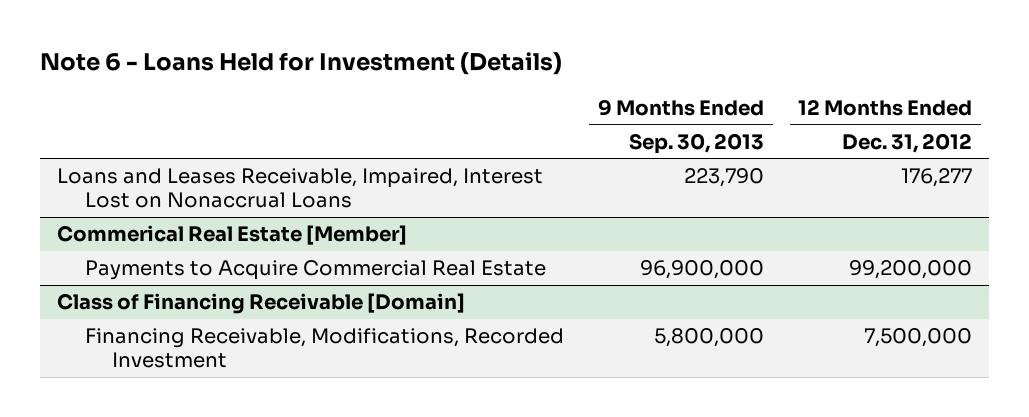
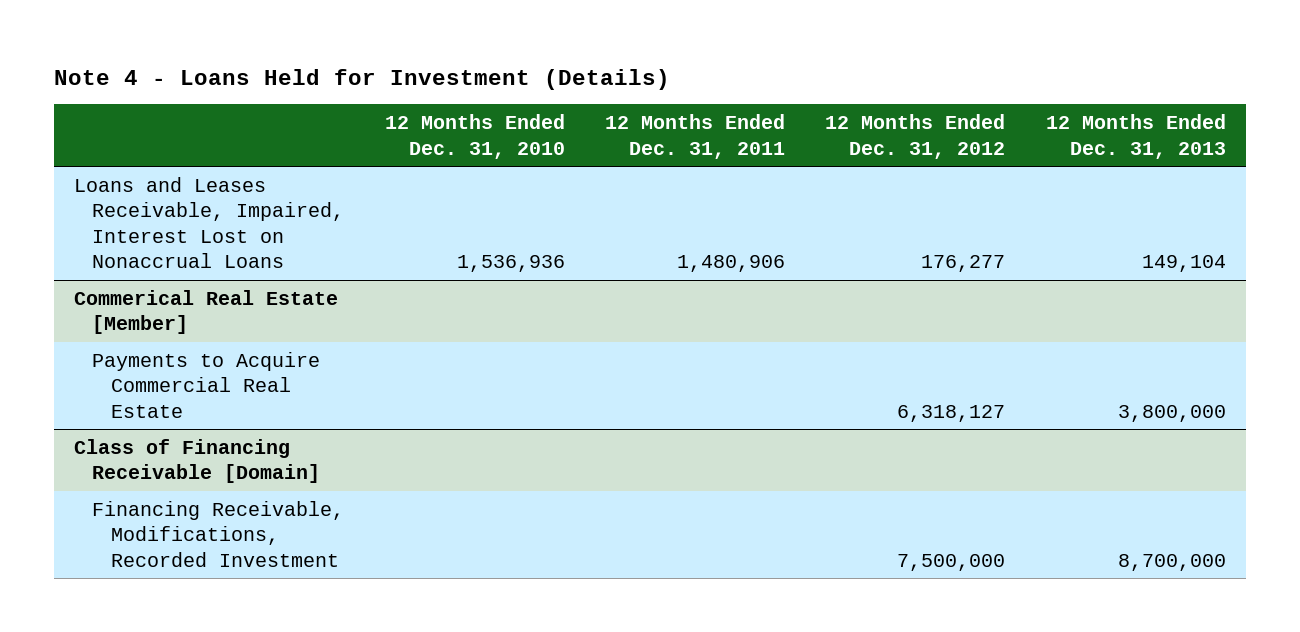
- Note 6 - Loans Held for Investment (Details)
+ Note 4 - Loans Held for Investment (Details)
- | 9 Months Ended Sep. 30, 2013 | 12 Months Ended Dec. 31, 2012
+ | 12 Months Ended Dec. 31, 2010 | 12 Months Ended Dec. 31, 2011 | 12 Months Ended Dec. 31, 2012 | 12 Months Ended Dec. 31, 2013
@ Commerical Real Estate [Member]
- Payments to Acquire Commercial Real Estate | 96,900,000 | 99,200,000
+ Payments to Acquire Commercial Real Estate | | | 6,318,127 | 3,800,000

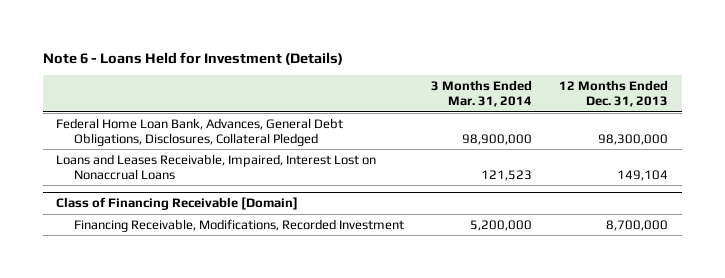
- Note 4 - Loans Held for Investment (Details)
+ Note 6 - Loans Held for Investment (Details)
- | 12 Months Ended Dec. 31, 2010 | 12 Months Ended Dec. 31, 2011 | 12 Months Ended Dec. 31, 2012 | 12 Months Ended Dec. 31, 2013
+ | 3 Months Ended Mar. 31, 2014 | 12 Months Ended Dec. 31, 2013
+ Federal Home Loan Bank, Advances, General Debt Obligations, Disclosures, Collateral Pledged | 98,900,000 | 98,300,000
- Commerical Real Estate [Member]
- Payments to Acquire Commercial Real Estate | | | 6,318,127 | 3,800,000

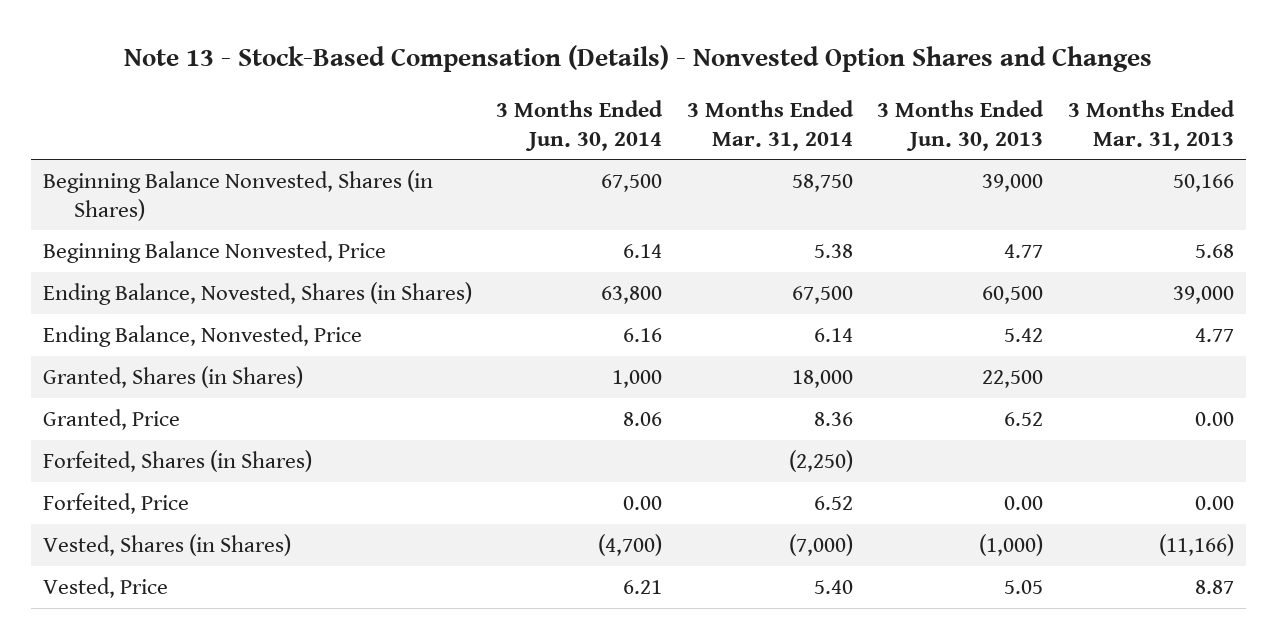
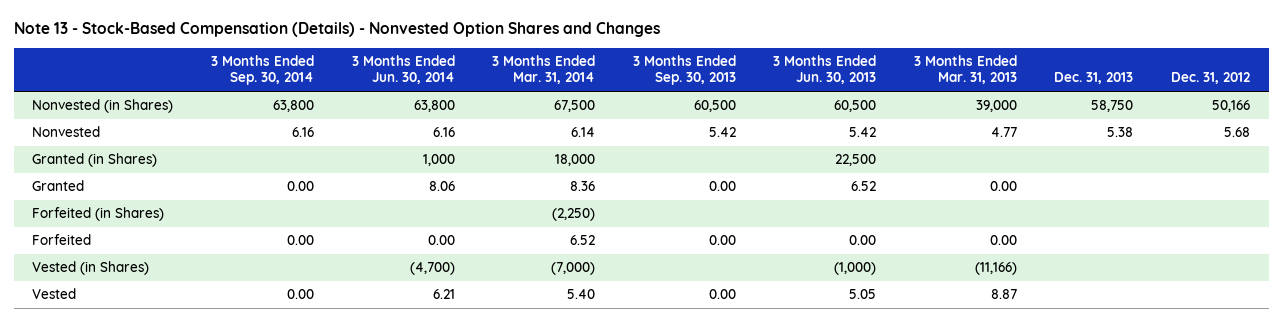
- | 3 Months Ended Jun. 30, 2014 | 3 Months Ended Mar. 31, 2014 | 3 Months Ended Jun. 30, 2013 | 3 Months Ended Mar. 31, 2013
+ | 3 Months Ended Sep. 30, 2014 | 3 Months Ended Jun. 30, 2014 | 3 Months Ended Mar. 31, 2014 | 3 Months Ended Sep. 30, 2013 | 3 Months Ended Jun. 30, 2013 | 3 Months Ended Mar. 31, 2013 | Dec. 31, 2013 | Dec. 31, 2012
- Beginning Balance Nonvested, Shares (in Shares) | 67,500 | 58,750 | 39,000 | 50,166
- Beginning Balance Nonvested, Price | 6.14 | 5.38 | 4.77 | 5.68
- Ending Balance, Novested, Shares (in Shares) | 63,800 | 67,500 | 60,500 | 39,000
- Ending Balance, Nonvested, Price | 6.16 | 6.14 | 5.42 | 4.77
- Granted, Shares (in Shares) | 1,000 | 18,000 | 22,500 |
- Granted, Price | 8.06 | 8.36 | 6.52 | 0.00
- Forfeited, Shares (in Shares) | | (2,250) | |
- Forfeited, Price | 0.00 | 6.52 | 0.00 | 0.00
- Vested, Shares (in Shares) | (4,700) | (7,000) | (1,000) | (11,166)
- Vested, Price | 6.21 | 5.40 | 5.05 | 8.87
+ Nonvested (in Shares) | 63,800 | 63,800 | 67,500 | 60,500 | 60,500 | 39,000 | 58,750 | 50,166
+ Nonvested | 6.16 | 6.16 | 6.14 | 5.42 | 5.42 | 4.77 | 5.38 | 5.68
+ Granted (in Shares) | | 1,000 | 18,000 | | 22,500 | | |
+ Granted | 0.00 | 8.06 | 8.36 | 0.00 | 6.52 | 0.00 | |
+ Forfeited (in Shares) | | | (2,250) | | | | |
+ Forfeited | 0.00 | 0.00 | 6.52 | 0.00 | 0.00 | 0.00 | |
+ Vested (in Shares) | | (4,700) | (7,000) | | (1,000) | (11,166) | |
+ Vested | 0.00 | 6.21 | 5.40 | 0.00 | 5.05 | 8.87 | |

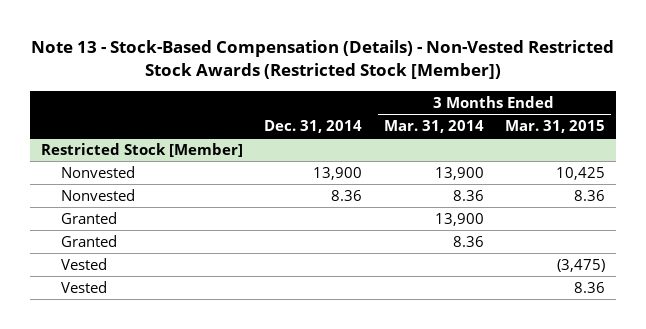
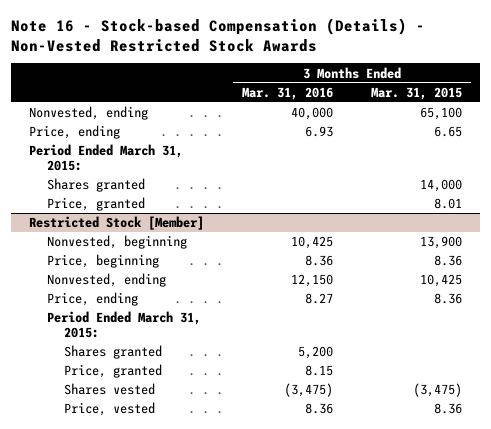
- Note 13 - Stock-Based Compensation (Details) - Non-Vested Restricted Stock Awards (Restricted Stock [Member])
+ Note 16 - Stock-based Compensation (Details) - Non-Vested Restricted Stock Awards
- | Dec. 31, 2014 | 3 Months Ended Mar. 31, 2014 | 3 Months Ended Mar. 31, 2015
+ | 3 Months Ended Mar. 31, 2016 | 3 Months Ended Mar. 31, 2015
+ Nonvested, ending | 40,000 | 65,100
+ Price, ending | 6.93 | 6.65
+ Period Ended March 31, 2015:
+ Shares granted | | 14,000
+ Price, granted | | 8.01
@ Restricted Stock [Member]
- Nonvested | 13,900 | 13,900 | 10,425
- Nonvested | 8.36 | 8.36 | 8.36
- Granted | | 13,900 |
- Granted | | 8.36 |
- Vested | | | (3,475)
- Vested | | | 8.36
+ Nonvested, beginning | 10,425 | 13,900
+ Price, beginning | 8.36 | 8.36
+ Nonvested, ending | 12,150 | 10,425
+ Price, ending | 8.27 | 8.36
+ Period Ended March 31, 2015:
+ Shares granted | 5,200 |
+ Price, granted | 8.15 |
+ Shares vested | (3,475) | (3,475)
+ Price, vested | 8.36 | 8.36

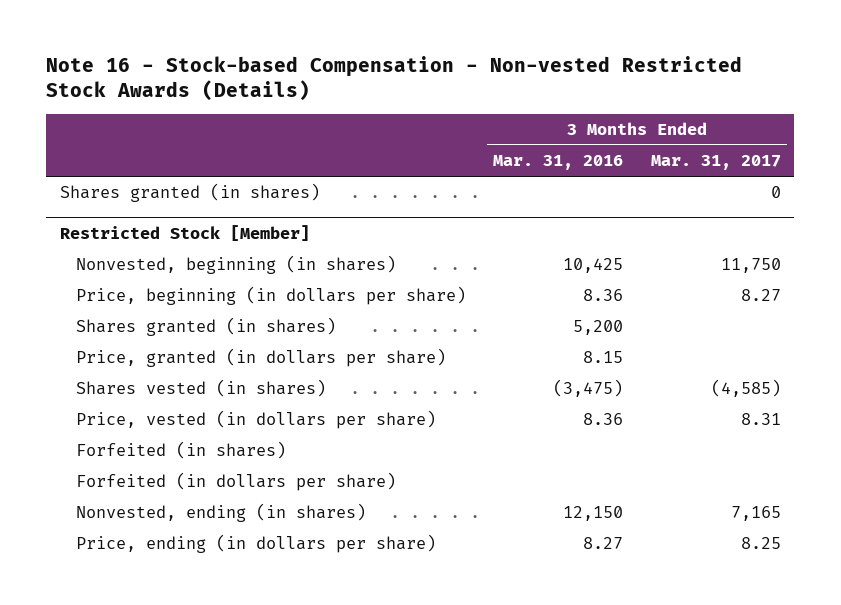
- Note 16 - Stock-based Compensation (Details) - Non-Vested Restricted Stock Awards
+ Note 16 - Stock-based Compensation - Non-vested Restricted Stock Awards (Details)
- | 3 Months Ended Mar. 31, 2016 | 3 Months Ended Mar. 31, 2015
+ | 3 Months Ended Mar. 31, 2016 | 3 Months Ended Mar. 31, 2017
- Nonvested, ending | 40,000 | 65,100
- Price, ending | 6.93 | 6.65
- Period Ended March 31, 2015:
- Shares granted | | 14,000
- Price, granted | | 8.01
+ Shares granted (in shares) | | 0
@ Restricted Stock [Member]
- Nonvested, beginning | 10,425 | 13,900
- Price, beginning | 8.36 | 8.36
- Nonvested, ending | 12,150 | 10,425
- Price, ending | 8.27 | 8.36
- Period Ended March 31, 2015:
- Shares granted | 5,200 |
- Price, granted | 8.15 |
- Shares vested | (3,475) | (3,475)
- Price, vested | 8.36 | 8.36
+ Nonvested, beginning (in shares) | 10,425 | 11,750
+ Price, beginning (in dollars per share) | 8.36 | 8.27
+ Shares granted (in shares) | 5,200 |
+ Price, granted (in dollars per share) | 8.15 |
+ Shares vested (in shares) | (3,475) | (4,585)
+ Price, vested (in dollars per share) | 8.36 | 8.31
+ Forfeited (in shares)
+ Forfeited (in dollars per share)
+ Nonvested, ending (in shares) | 12,150 | 7,165
+ Price, ending (in dollars per share) | 8.27 | 8.25

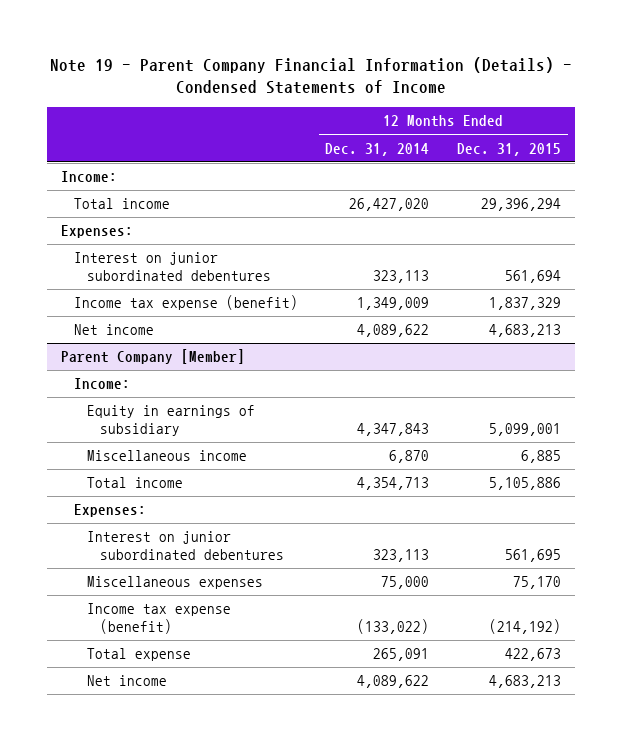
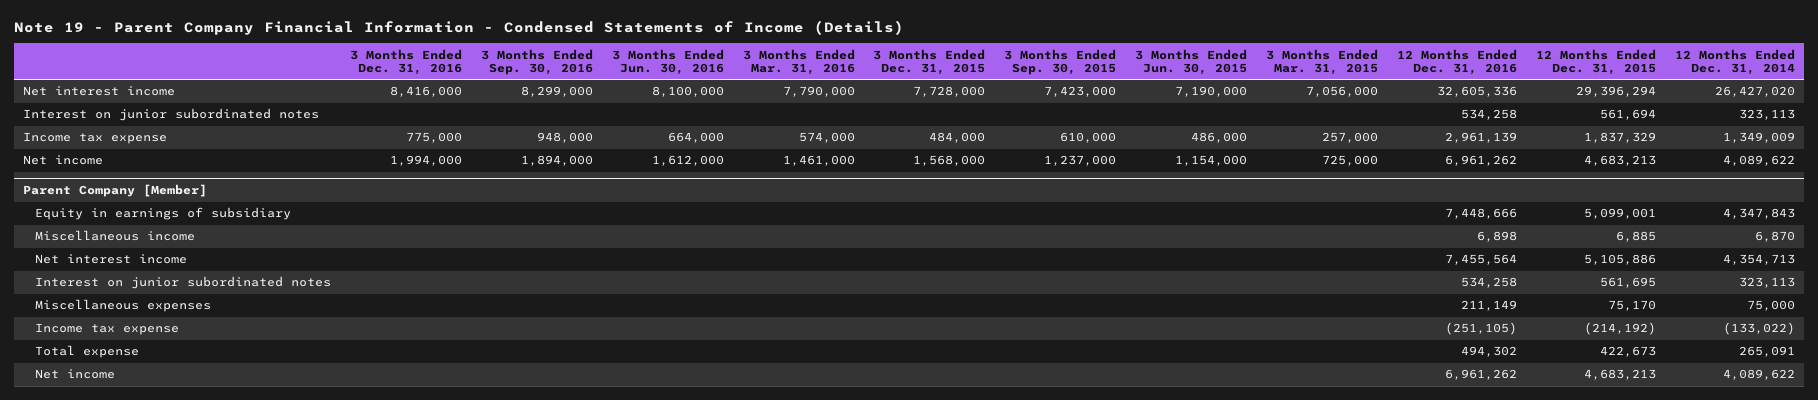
- Note 19 - Parent Company Financial Information (Details) - Condensed Statements of Income
+ Note 19 - Parent Company Financial Information - Condensed Statements of Income (Details)
- | 12 Months Ended Dec. 31, 2014 | 12 Months Ended Dec. 31, 2015
+ | 3 Months Ended Dec. 31, 2016 | 3 Months Ended Sep. 30, 2016 | 3 Months Ended Jun. 30, 2016 | 3 Months Ended Mar. 31, 2016 | 3 Months Ended Dec. 31, 2015 | 3 Months Ended Sep. 30, 2015 | 3 Months Ended Jun. 30, 2015 | 3 Months Ended Mar. 31, 2015 | 12 Months Ended Dec. 31, 2016 | 12 Months Ended Dec. 31, 2015 | 12 Months Ended Dec. 31, 2014
- Income:
- Total income | 26,427,020 | 29,396,294
- Expenses:
- Interest on junior subordinated debentures | 323,113 | 561,694
- Income tax expense (benefit) | 1,349,009 | 1,837,329
+ Net interest income | 8,416,000 | 8,299,000 | 8,100,000 | 7,790,000 | 7,728,000 | 7,423,000 | 7,190,000 | 7,056,000 | 32,605,336 | 29,396,294 | 26,427,020
+ Interest on junior subordinated notes | | | | | | | | | 534,258 | 561,694 | 323,113
+ Income tax expense | 775,000 | 948,000 | 664,000 | 574,000 | 484,000 | 610,000 | 486,000 | 257,000 | 2,961,139 | 1,837,329 | 1,349,009
@ Parent Company [Member]
- Income:
- Total income | 4,354,713 | 5,105,886
- Expenses:
- Interest on junior subordinated debentures | 323,113 | 561,695
+ Net interest income | | | | | | | | | 7,455,564 | 5,105,886 | 4,354,713
+ Interest on junior subordinated notes | | | | | | | | | 534,258 | 561,695 | 323,113
- Income tax expense (benefit) | (133,022) | (214,192)
+ Income tax expense | | | | | | | | | (251,105) | (214,192) | (133,022)

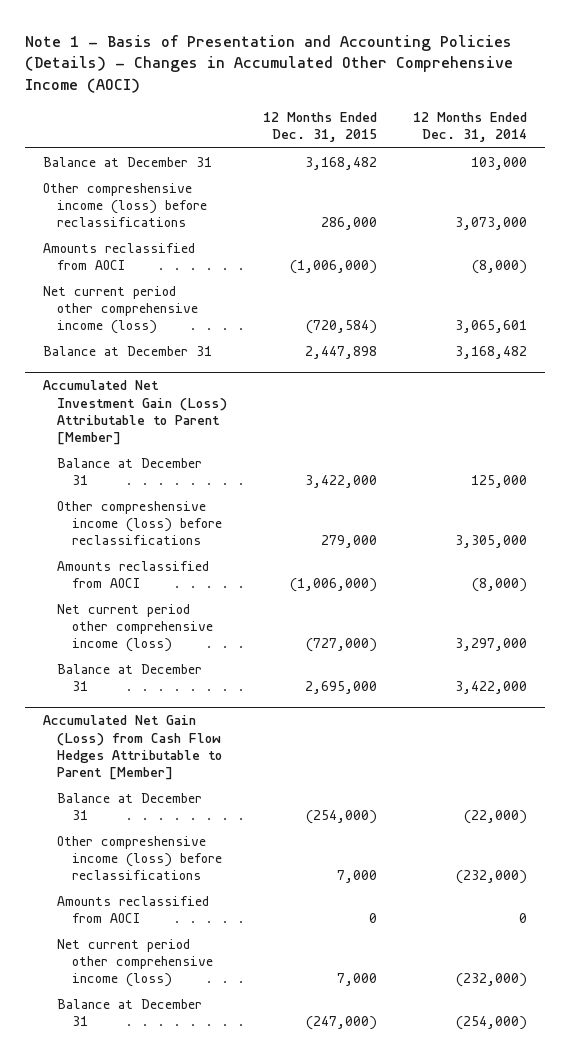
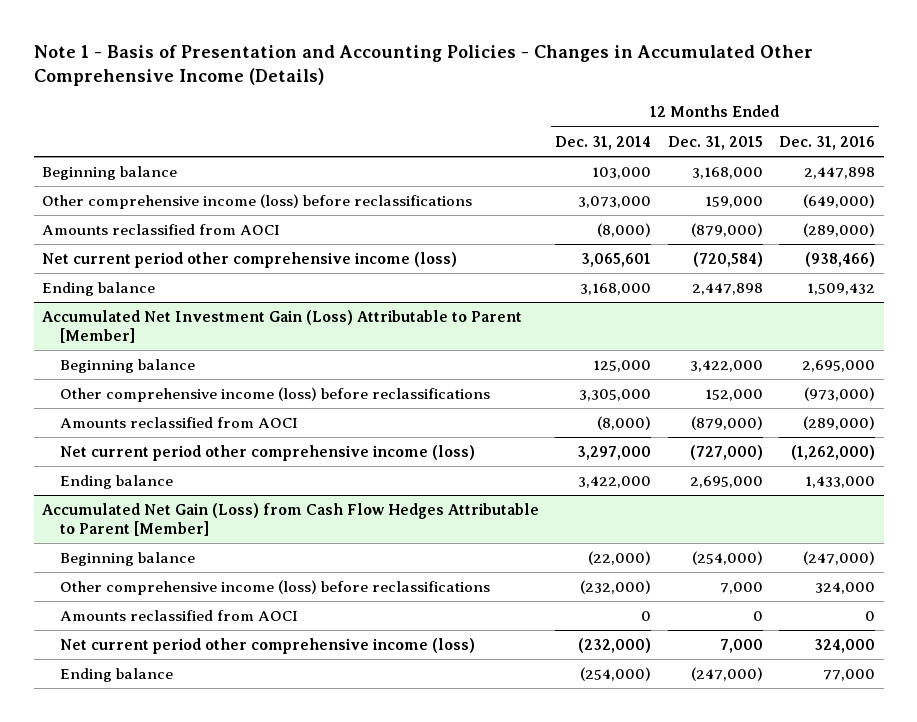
- Note 1 - Basis of Presentation and Accounting Policies (Details) - Changes in Accumulated Other Comprehensive Income (AOCI)
+ Note 1 - Basis of Presentation and Accounting Policies - Changes in Accumulated Other Comprehensive Income (Details)
- | 12 Months Ended Dec. 31, 2015 | 12 Months Ended Dec. 31, 2014
+ | 12 Months Ended Dec. 31, 2014 | 12 Months Ended Dec. 31, 2015 | 12 Months Ended Dec. 31, 2016
- Balance at December 31 | 3,168,482 | 103,000
- Other compreshensive income (loss) before reclassifications | 286,000 | 3,073,000
- Amounts reclassified from AOCI | (1,006,000) | (8,000)
+ Beginning balance | 103,000 | 3,168,000 | 2,447,898
+ Other comprehensive income (loss) before reclassifications | 3,073,000 | 159,000 | (649,000)
+ Amounts reclassified from AOCI | (8,000) | (879,000) | (289,000)
- Balance at December 31 | 2,447,898 | 3,168,482
+ Ending balance | 3,168,000 | 2,447,898 | 1,509,432
@ Accumulated Net Investment Gain (Loss) Attributable to Parent [Member]
- Balance at December 31 | 3,422,000 | 125,000
- Other compreshensive income (loss) before reclassifications | 279,000 | 3,305,000
- Amounts reclassified from AOCI | (1,006,000) | (8,000)
+ Beginning balance | 125,000 | 3,422,000 | 2,695,000
+ Other comprehensive income (loss) before reclassifications | 3,305,000 | 152,000 | (973,000)
+ Amounts reclassified from AOCI | (8,000) | (879,000) | (289,000)
- Balance at December 31 | 2,695,000 | 3,422,000
+ Ending balance | 3,422,000 | 2,695,000 | 1,433,000
@ Accumulated Net Gain (Loss) from Cash Flow Hedges Attributable to Parent [Member]
- Balance at December 31 | (254,000) | (22,000)
- Other compreshensive income (loss) before reclassifications | 7,000 | (232,000)
+ Beginning balance | (22,000) | (254,000) | (247,000)
+ Other comprehensive income (loss) before reclassifications | (232,000) | 7,000 | 324,000
- Balance at December 31 | (247,000) | (254,000)
+ Ending balance | (254,000) | (247,000) | 77,000

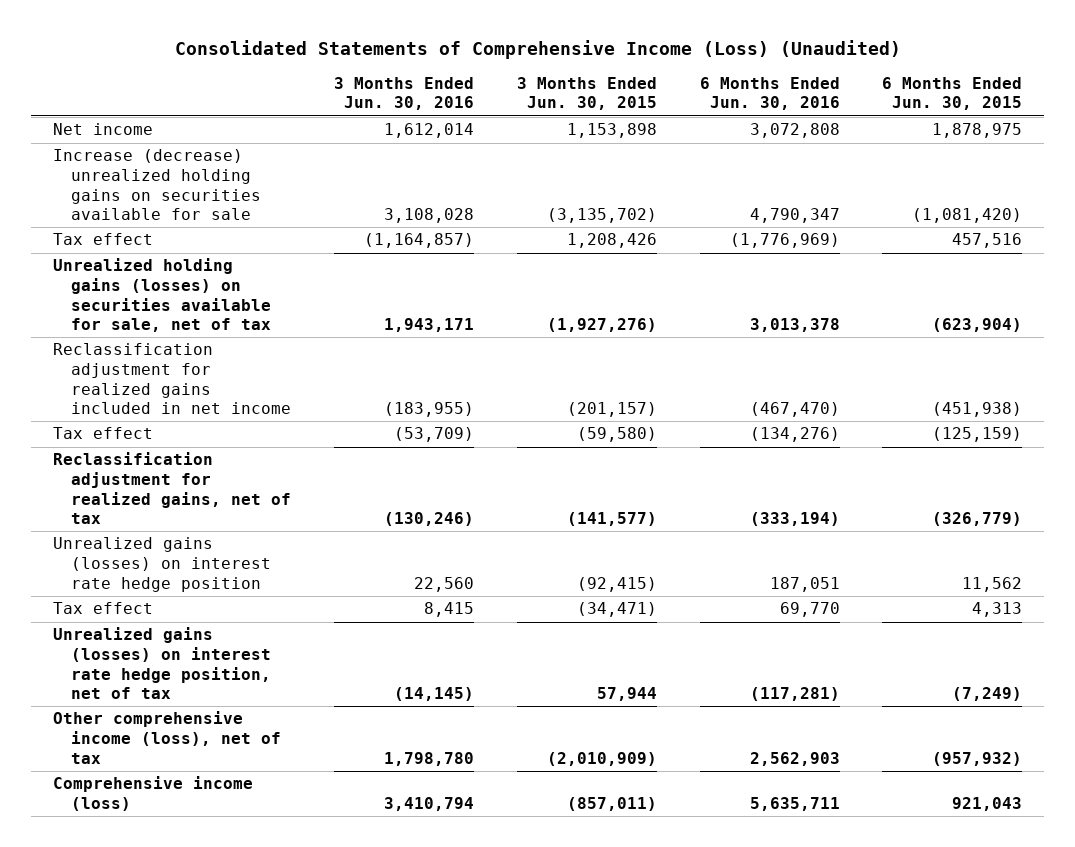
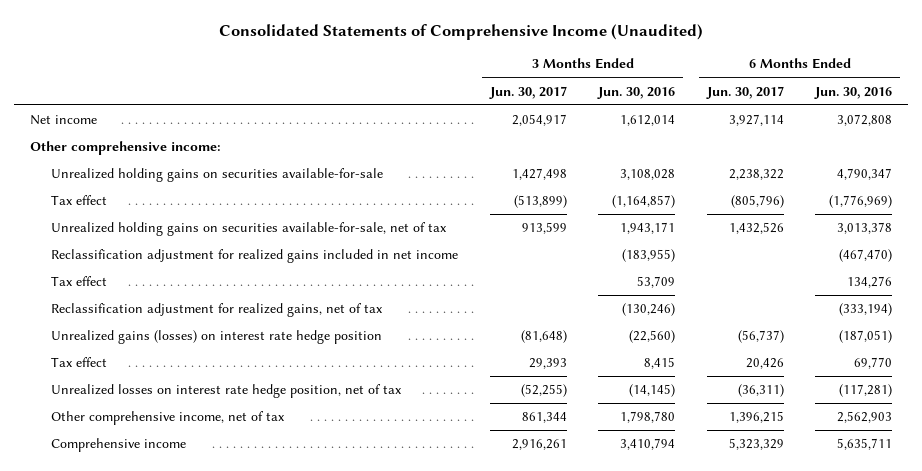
- Consolidated Statements of Comprehensive Income (Loss) (Unaudited)
+ Consolidated Statements of Comprehensive Income (Unaudited)
- | 3 Months Ended Jun. 30, 2016 | 3 Months Ended Jun. 30, 2015 | 6 Months Ended Jun. 30, 2016 | 6 Months Ended Jun. 30, 2015
+ | 3 Months Ended Jun. 30, 2017 | 3 Months Ended Jun. 30, 2016 | 6 Months Ended Jun. 30, 2017 | 6 Months Ended Jun. 30, 2016
- Increase (decrease) unrealized holding gains on securities available for sale | 3,108,028 | (3,135,702) | 4,790,347 | (1,081,420)
+ Other comprehensive income:
+ Unrealized holding gains on securities available-for-sale | 1,427,498 | 3,108,028 | 2,238,322 | 4,790,347
- Unrealized holding gains (losses) on securities available for sale, net of tax | 1,943,171 | (1,927,276) | 3,013,378 | (623,904)
+ Unrealized holding gains on securities available-for-sale, net of tax | 913,599 | 1,943,171 | 1,432,526 | 3,013,378
- Tax effect | (53,709) | (59,580) | (134,276) | (125,159)
+ Tax effect | | 53,709 | | 134,276
- Unrealized gains (losses) on interest rate hedge position | 22,560 | (92,415) | 187,051 | 11,562
+ Unrealized gains (losses) on interest rate hedge position | (81,648) | (22,560) | (56,737) | (187,051)
- Unrealized gains (losses) on interest rate hedge position, net of tax | (14,145) | 57,944 | (117,281) | (7,249)
- Other comprehensive income (loss), net of tax | 1,798,780 | (2,010,909) | 2,562,903 | (957,932)
- Comprehensive income (loss) | 3,410,794 | (857,011) | 5,635,711 | 921,043
+ Unrealized losses on interest rate hedge position, net of tax | (52,255) | (14,145) | (36,311) | (117,281)
+ Other comprehensive income, net of tax | 861,344 | 1,798,780 | 1,396,215 | 2,562,903
+ Comprehensive income | 2,916,261 | 3,410,794 | 5,323,329 | 5,635,711

